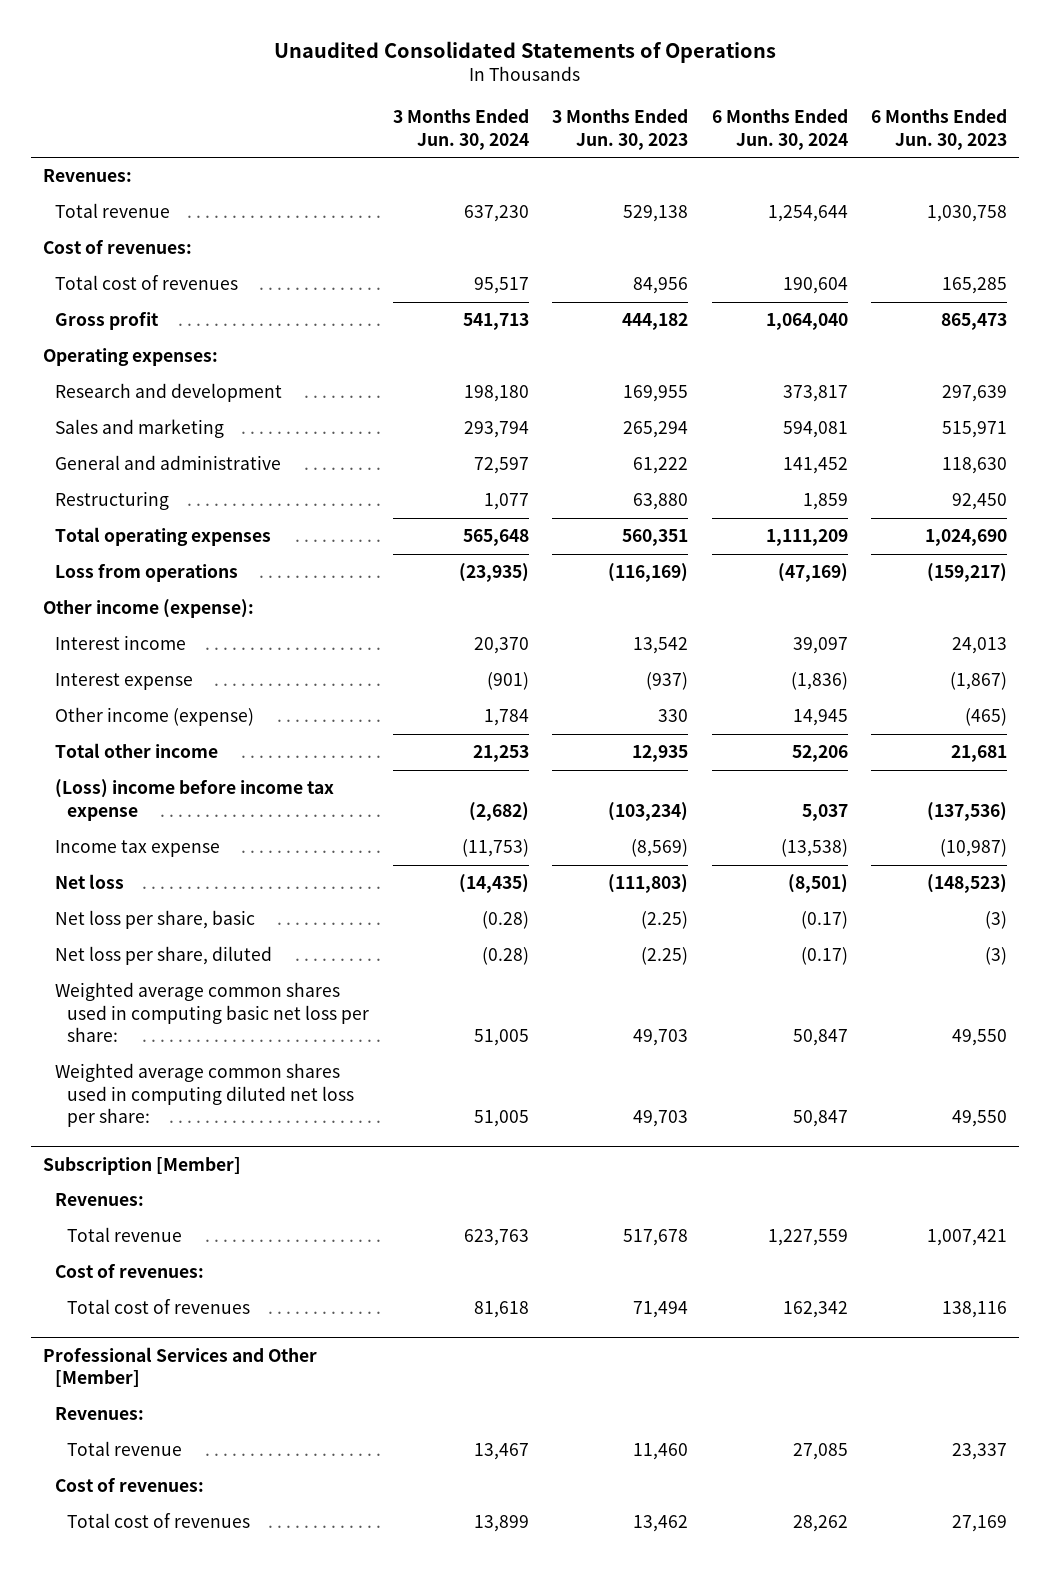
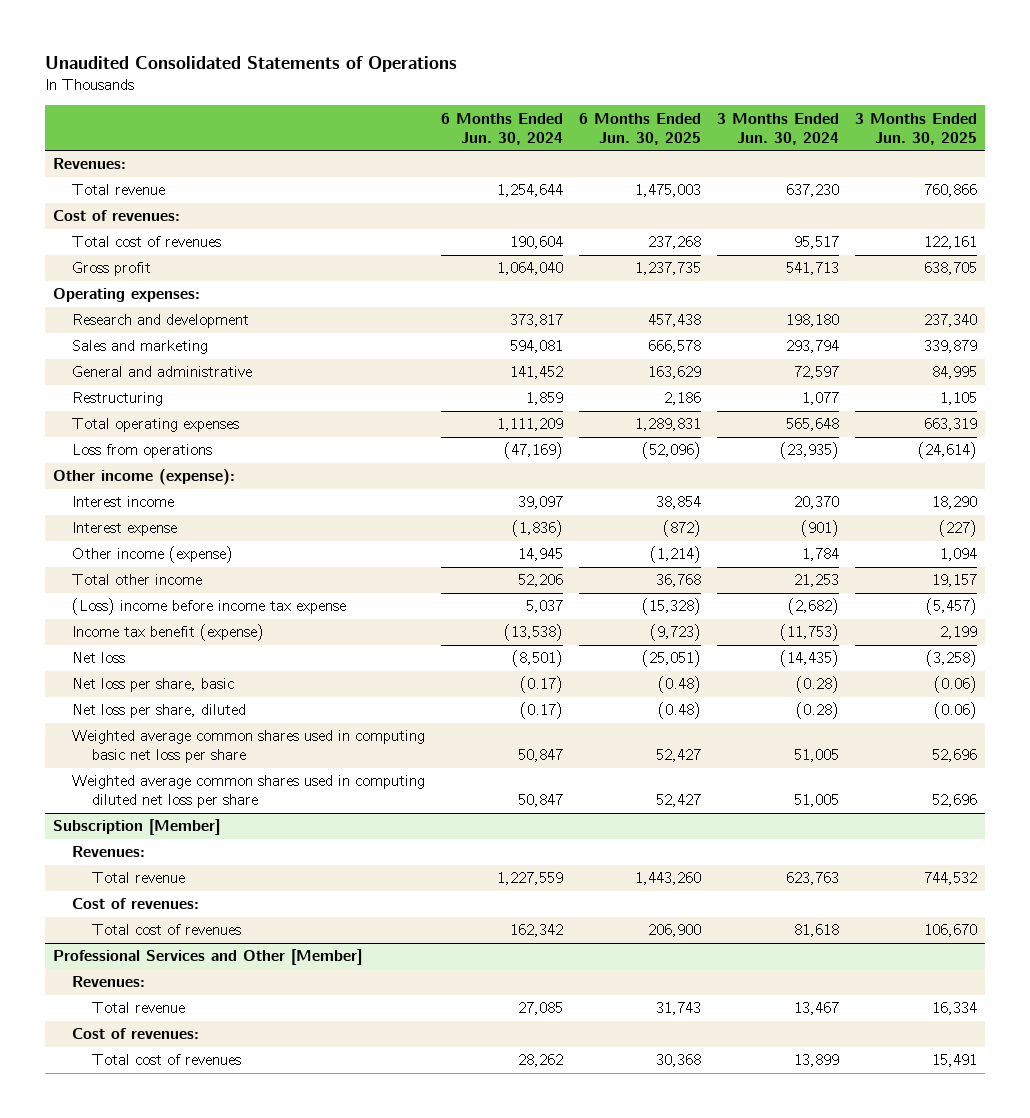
- | 3 Months Ended Jun. 30, 2024 | 3 Months Ended Jun. 30, 2023 | 6 Months Ended Jun. 30, 2024 | 6 Months Ended Jun. 30, 2023
+ | 6 Months Ended Jun. 30, 2024 | 6 Months Ended Jun. 30, 2025 | 3 Months Ended Jun. 30, 2024 | 3 Months Ended Jun. 30, 2025
- Income tax expense | (11,753) | (8,569) | (13,538) | (10,987)
+ Income tax benefit (expense) | (13,538) | (9,723) | (11,753) | 2,199
- Weighted average common shares used in computing basic net loss per share: | 51,005 | 49,703 | 50,847 | 49,550
- Weighted average common shares used in computing diluted net loss per share: | 51,005 | 49,703 | 50,847 | 49,550
+ Weighted average common shares used in computing basic net loss per share | 50,847 | 52,427 | 51,005 | 52,696
+ Weighted average common shares used in computing diluted net loss per share | 50,847 | 52,427 | 51,005 | 52,696

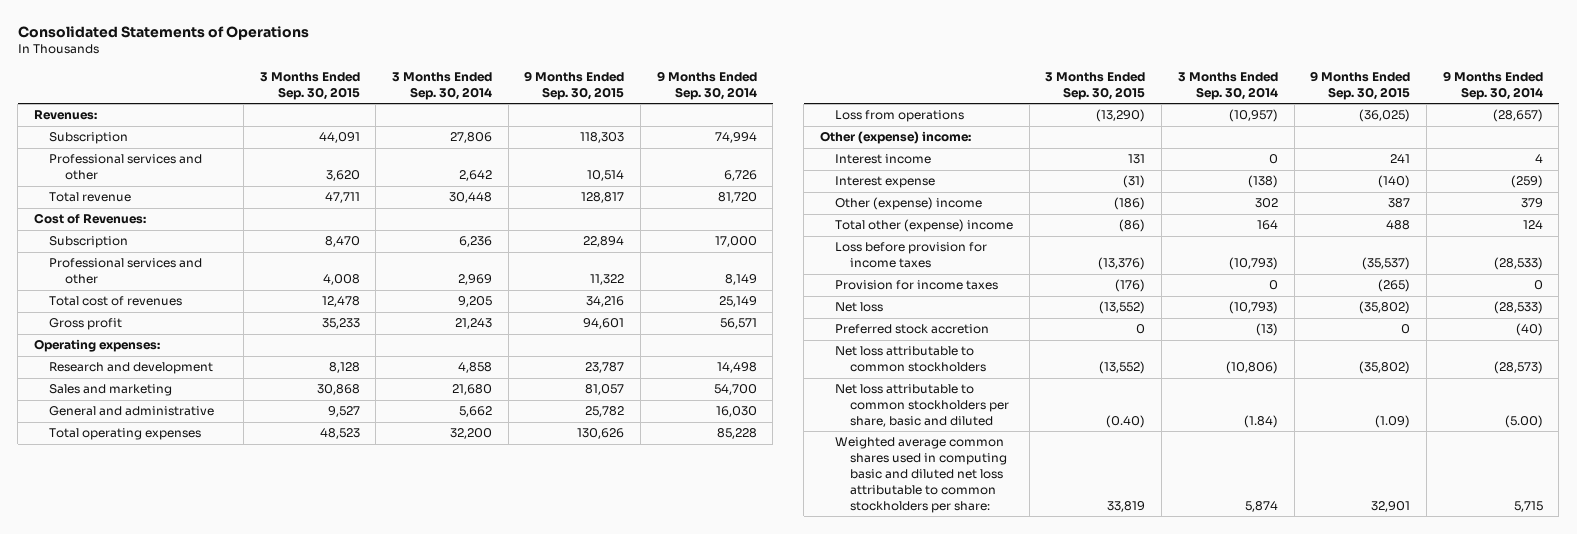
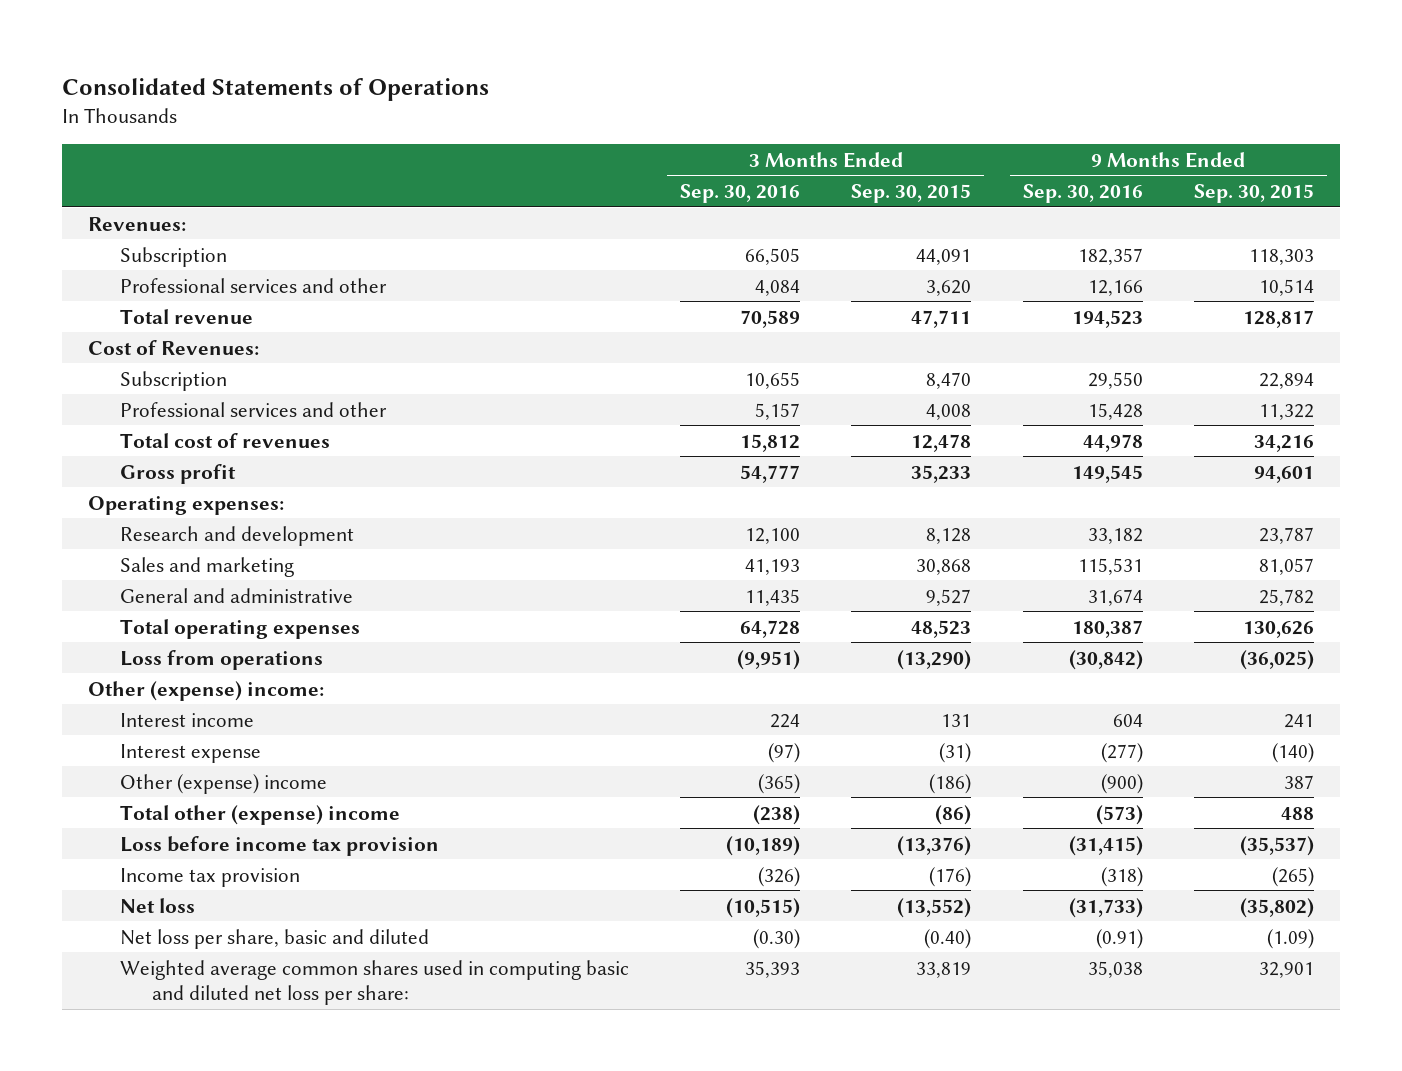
- | 3 Months Ended Sep. 30, 2015 | 3 Months Ended Sep. 30, 2014 | 9 Months Ended Sep. 30, 2015 | 9 Months Ended Sep. 30, 2014
+ | 3 Months Ended Sep. 30, 2016 | 3 Months Ended Sep. 30, 2015 | 9 Months Ended Sep. 30, 2016 | 9 Months Ended Sep. 30, 2015
- Loss before provision for income taxes | (13,376) | (10,793) | (35,537) | (28,533)
- Provision for income taxes | (176) | 0 | (265) | 0
+ Loss before income tax provision | (10,189) | (13,376) | (31,415) | (35,537)
+ Income tax provision | (326) | (176) | (318) | (265)
- Preferred stock accretion | 0 | (13) | 0 | (40)
- Net loss attributable to common stockholders | (13,552) | (10,806) | (35,802) | (28,573)
- Net loss attributable to common stockholders per share, basic and diluted | (0.40) | (1.84) | (1.09) | (5.00)
- Weighted average common shares used in computing basic and diluted net loss attributable to common stockholders per share: | 33,819 | 5,874 | 32,901 | 5,715
+ Net loss per share, basic and diluted | (0.30) | (0.40) | (0.91) | (1.09)
+ Weighted average common shares used in computing basic and diluted net loss per share: | 35,393 | 33,819 | 35,038 | 32,901

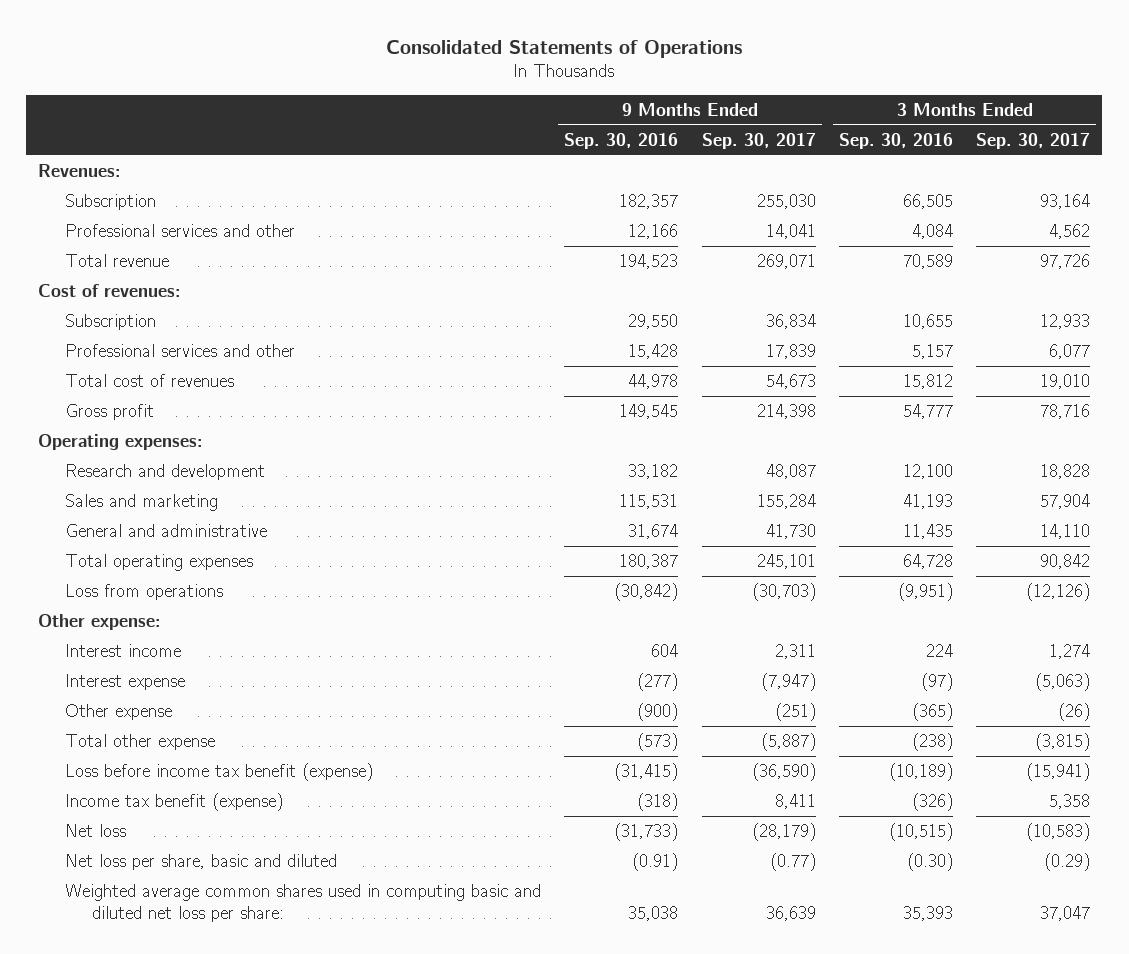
- | 3 Months Ended Sep. 30, 2016 | 3 Months Ended Sep. 30, 2015 | 9 Months Ended Sep. 30, 2016 | 9 Months Ended Sep. 30, 2015
+ | 9 Months Ended Sep. 30, 2016 | 9 Months Ended Sep. 30, 2017 | 3 Months Ended Sep. 30, 2016 | 3 Months Ended Sep. 30, 2017
- Cost of Revenues:
+ Cost of revenues:
- Other (expense) income:
+ Other expense:
- Other (expense) income | (365) | (186) | (900) | 387
- Total other (expense) income | (238) | (86) | (573) | 488
- Loss before income tax provision | (10,189) | (13,376) | (31,415) | (35,537)
- Income tax provision | (326) | (176) | (318) | (265)
+ Other expense | (900) | (251) | (365) | (26)
+ Total other expense | (573) | (5,887) | (238) | (3,815)
+ Loss before income tax benefit (expense) | (31,415) | (36,590) | (10,189) | (15,941)
+ Income tax benefit (expense) | (318) | 8,411 | (326) | 5,358

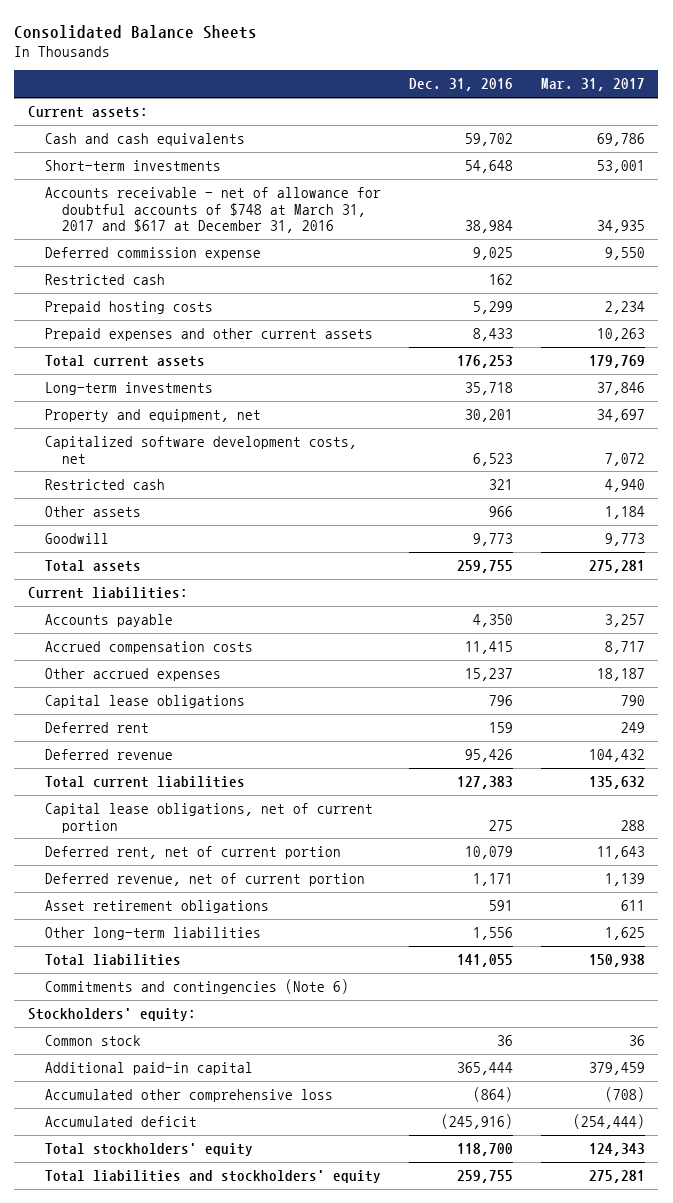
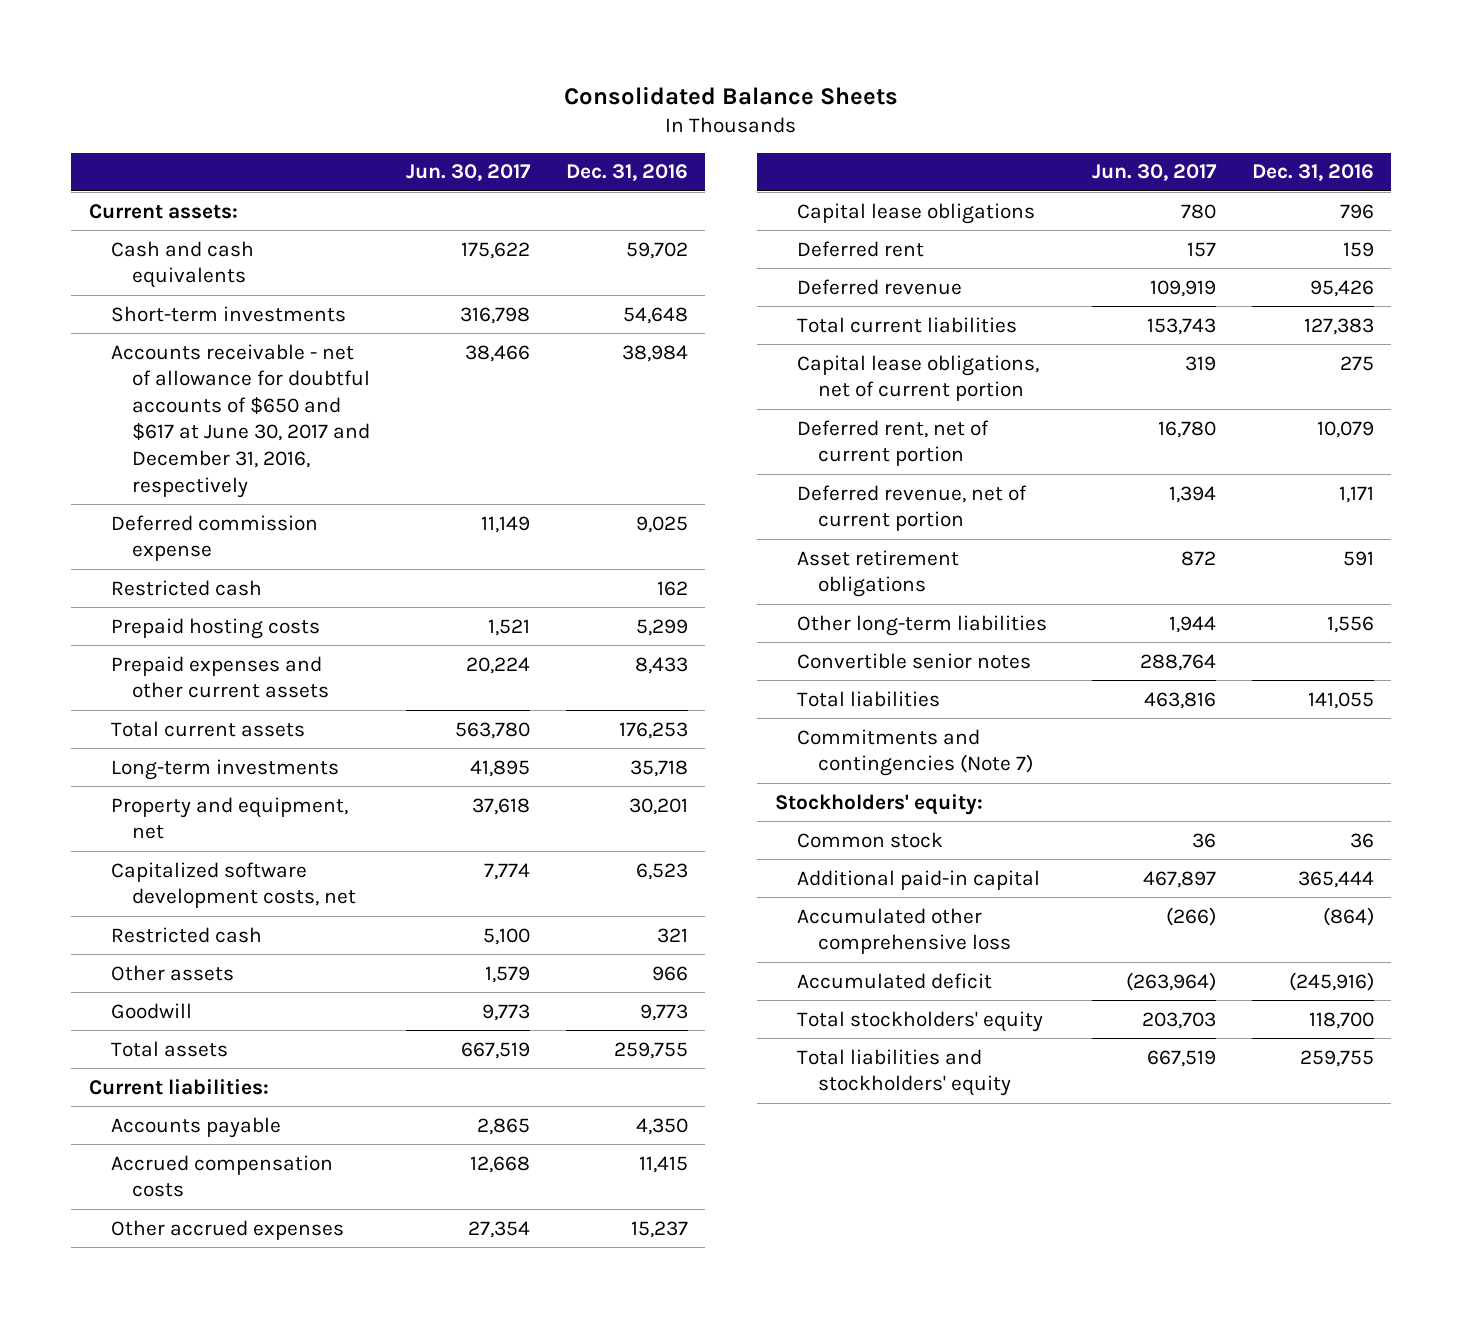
- | Dec. 31, 2016 | Mar. 31, 2017
+ | Jun. 30, 2017 | Dec. 31, 2016
- Accounts receivable - net of allowance for doubtful accounts of $748 at March 31, 2017 and $617 at December 31, 2016 | 38,984 | 34,935
+ Accounts receivable - net of allowance for doubtful accounts of $650 and $617 at June 30, 2017 and December 31, 2016, respectively | 38,466 | 38,984
+ Convertible senior notes | 288,764 |
- Commitments and contingencies (Note 6)
+ Commitments and contingencies (Note 7)

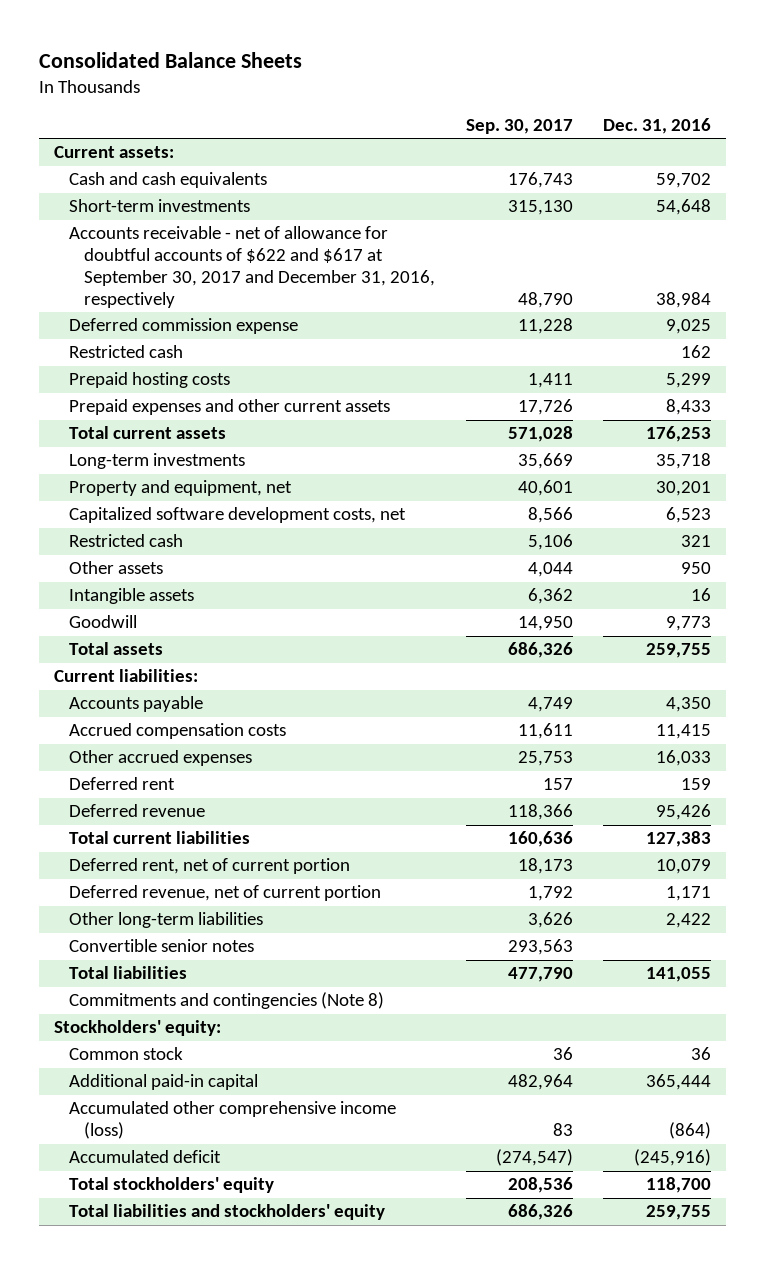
- | Jun. 30, 2017 | Dec. 31, 2016
+ | Sep. 30, 2017 | Dec. 31, 2016
- Accounts receivable - net of allowance for doubtful accounts of $650 and $617 at June 30, 2017 and December 31, 2016, respectively | 38,466 | 38,984
+ Accounts receivable - net of allowance for doubtful accounts of $622 and $617 at September 30, 2017 and December 31, 2016, respectively | 48,790 | 38,984
- Other assets | 1,579 | 966
+ Other assets | 4,044 | 950
+ Intangible assets | 6,362 | 16
- Other accrued expenses | 27,354 | 15,237
- Capital lease obligations | 780 | 796
+ Other accrued expenses | 25,753 | 16,033
- Capital lease obligations, net of current portion | 319 | 275
- Asset retirement obligations | 872 | 591
- Other long-term liabilities | 1,944 | 1,556
+ Other long-term liabilities | 3,626 | 2,422
- Commitments and contingencies (Note 7)
+ Commitments and contingencies (Note 8)
- Accumulated other comprehensive loss | (266) | (864)
+ Accumulated other comprehensive income (loss) | 83 | (864)

